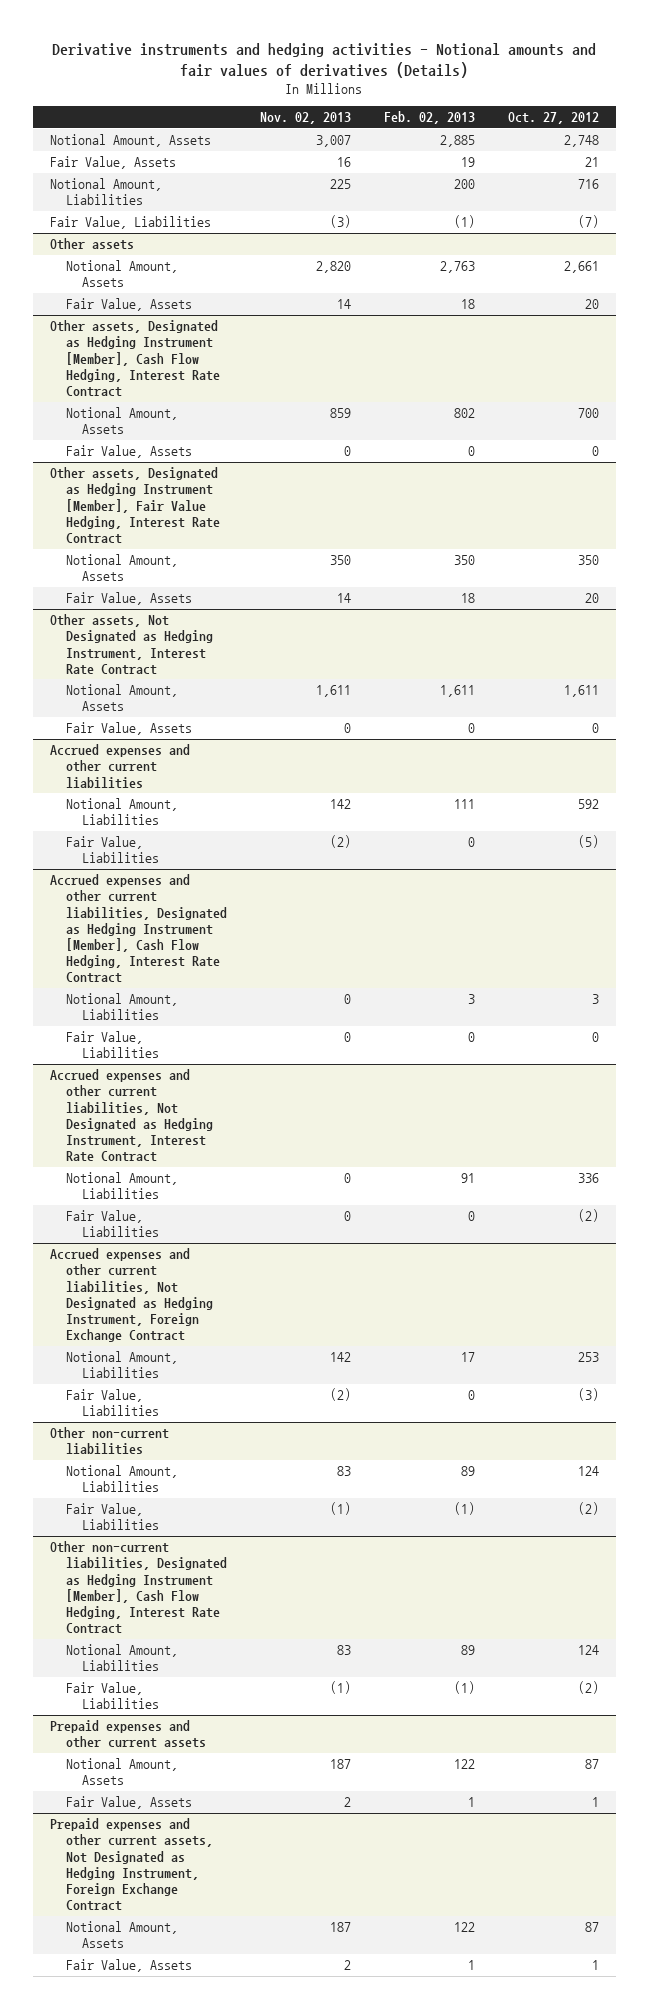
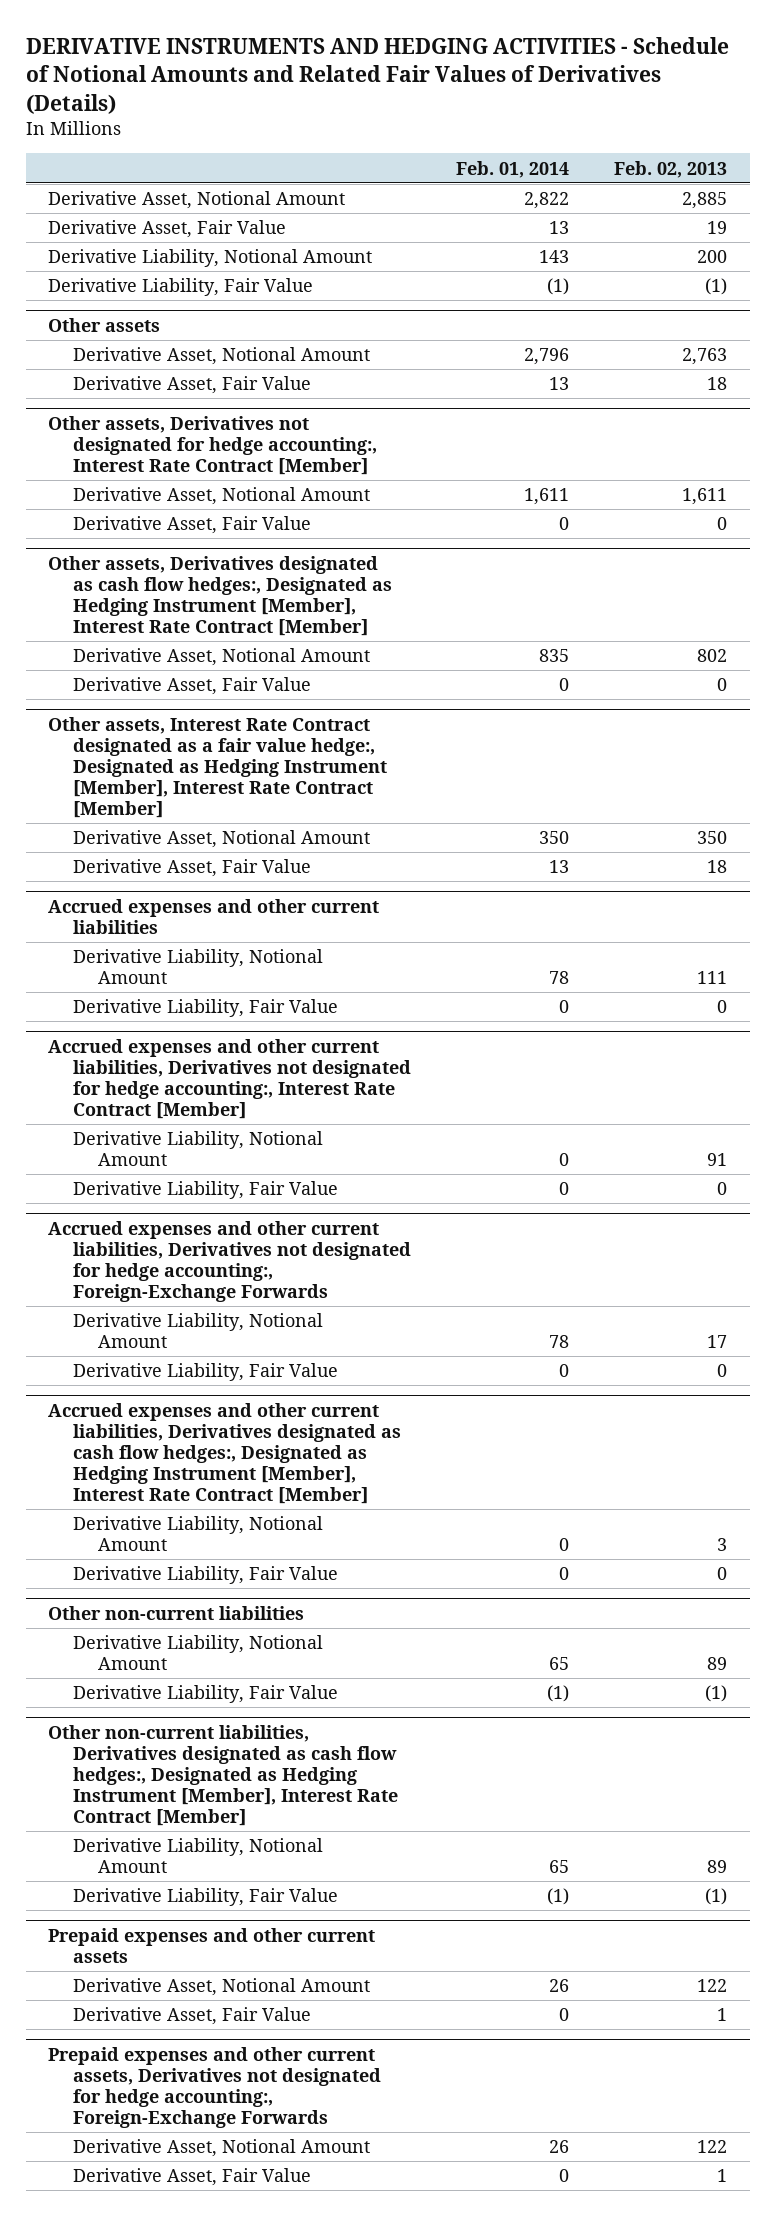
- Derivative instruments and hedging activities - Notional amounts and fair values of derivatives (Details)
+ DERIVATIVE INSTRUMENTS AND HEDGING ACTIVITIES - Schedule of Notional Amounts and Related Fair Values of Derivatives (Details)
- | Nov. 02, 2013 | Feb. 02, 2013 | Oct. 27, 2012
+ | Feb. 01, 2014 | Feb. 02, 2013
- Notional Amount, Assets | 3,007 | 2,885 | 2,748
- Fair Value, Assets | 16 | 19 | 21
- Notional Amount, Liabilities | 225 | 200 | 716
- Fair Value, Liabilities | (3) | (1) | (7)
+ Derivative Asset, Notional Amount | 2,822 | 2,885
+ Derivative Asset, Fair Value | 13 | 19
+ Derivative Liability, Notional Amount | 143 | 200
+ Derivative Liability, Fair Value | (1) | (1)
@ Other assets
- Notional Amount, Assets | 2,820 | 2,763 | 2,661
- Fair Value, Assets | 14 | 18 | 20
- Other assets, Designated as Hedging Instrument [Member], Cash Flow Hedging, Interest Rate Contract
- Notional Amount, Assets | 859 | 802 | 700
- Fair Value, Assets | 0 | 0 | 0
- Other assets, Designated as Hedging Instrument [Member], Fair Value Hedging, Interest Rate Contract
- Notional Amount, Assets | 350 | 350 | 350
- Fair Value, Assets | 14 | 18 | 20
- Other assets, Not Designated as Hedging Instrument, Interest Rate Contract
- Notional Amount, Assets | 1,611 | 1,611 | 1,611
- Fair Value, Assets | 0 | 0 | 0
@ Other assets
+ Derivative Asset, Notional Amount | 2,796 | 2,763
+ Derivative Asset, Fair Value | 13 | 18
+ Other assets, Derivatives not designated for hedge accounting:, Interest Rate Contract [Member]
+ Derivative Asset, Notional Amount | 1,611 | 1,611
+ Derivative Asset, Fair Value | 0 | 0
+ Other assets, Derivatives designated as cash flow hedges:, Designated as Hedging Instrument [Member], Interest Rate Contract [Member]
+ Derivative Asset, Notional Amount | 835 | 802
+ Derivative Asset, Fair Value | 0 | 0
+ Other assets, Interest Rate Contract designated as a fair value hedge:, Designated as Hedging Instrument [Member], Interest Rate Contract [Member]
+ Derivative Asset, Notional Amount | 350 | 350
+ Derivative Asset, Fair Value | 13 | 18
@ Accrued expenses and other current liabilities
- Notional Amount, Liabilities | 142 | 111 | 592
- Fair Value, Liabilities | (2) | 0 | (5)
- Accrued expenses and other current liabilities, Designated as Hedging Instrument [Member], Cash Flow Hedging, Interest Rate Contract
- Notional Amount, Liabilities | 0 | 3 | 3
- Fair Value, Liabilities | 0 | 0 | 0
- Accrued expenses and other current liabilities, Not Designated as Hedging Instrument, Interest Rate Contract
- Notional Amount, Liabilities | 0 | 91 | 336
- Fair Value, Liabilities | 0 | 0 | (2)
- Accrued expenses and other current liabilities, Not Designated as Hedging Instrument, Foreign Exchange Contract
- Notional Amount, Liabilities | 142 | 17 | 253
- Fair Value, Liabilities | (2) | 0 | (3)
@ Accrued expenses and other current liabilities
+ Derivative Liability, Notional Amount | 78 | 111
+ Derivative Liability, Fair Value | 0 | 0
+ Accrued expenses and other current liabilities, Derivatives not designated for hedge accounting:, Interest Rate Contract [Member]
+ Derivative Liability, Notional Amount | 0 | 91
+ Derivative Liability, Fair Value | 0 | 0
+ Accrued expenses and other current liabilities, Derivatives not designated for hedge accounting:, Foreign-Exchange Forwards
+ Derivative Liability, Notional Amount | 78 | 17
+ Derivative Liability, Fair Value | 0 | 0
+ Accrued expenses and other current liabilities, Derivatives designated as cash flow hedges:, Designated as Hedging Instrument [Member], Interest Rate Contract [Member]
+ Derivative Liability, Notional Amount | 0 | 3
+ Derivative Liability, Fair Value | 0 | 0
@ Other non-current liabilities
- Notional Amount, Liabilities | 83 | 89 | 124
- Fair Value, Liabilities | (1) | (1) | (2)
- Other non-current liabilities, Designated as Hedging Instrument [Member], Cash Flow Hedging, Interest Rate Contract
- Notional Amount, Liabilities | 83 | 89 | 124
- Fair Value, Liabilities | (1) | (1) | (2)
@ Other non-current liabilities
+ Derivative Liability, Notional Amount | 65 | 89
+ Derivative Liability, Fair Value | (1) | (1)
+ Other non-current liabilities, Derivatives designated as cash flow hedges:, Designated as Hedging Instrument [Member], Interest Rate Contract [Member]
+ Derivative Liability, Notional Amount | 65 | 89
+ Derivative Liability, Fair Value | (1) | (1)
@ Prepaid expenses and other current assets
- Notional Amount, Assets | 187 | 122 | 87
- Fair Value, Assets | 2 | 1 | 1
- Prepaid expenses and other current assets, Not Designated as Hedging Instrument, Foreign Exchange Contract
- Notional Amount, Assets | 187 | 122 | 87
- Fair Value, Assets | 2 | 1 | 1
@ Prepaid expenses and other current assets
+ Derivative Asset, Notional Amount | 26 | 122
+ Derivative Asset, Fair Value | 0 | 1
+ Prepaid expenses and other current assets, Derivatives not designated for hedge accounting:, Foreign-Exchange Forwards
+ Derivative Asset, Notional Amount | 26 | 122
+ Derivative Asset, Fair Value | 0 | 1

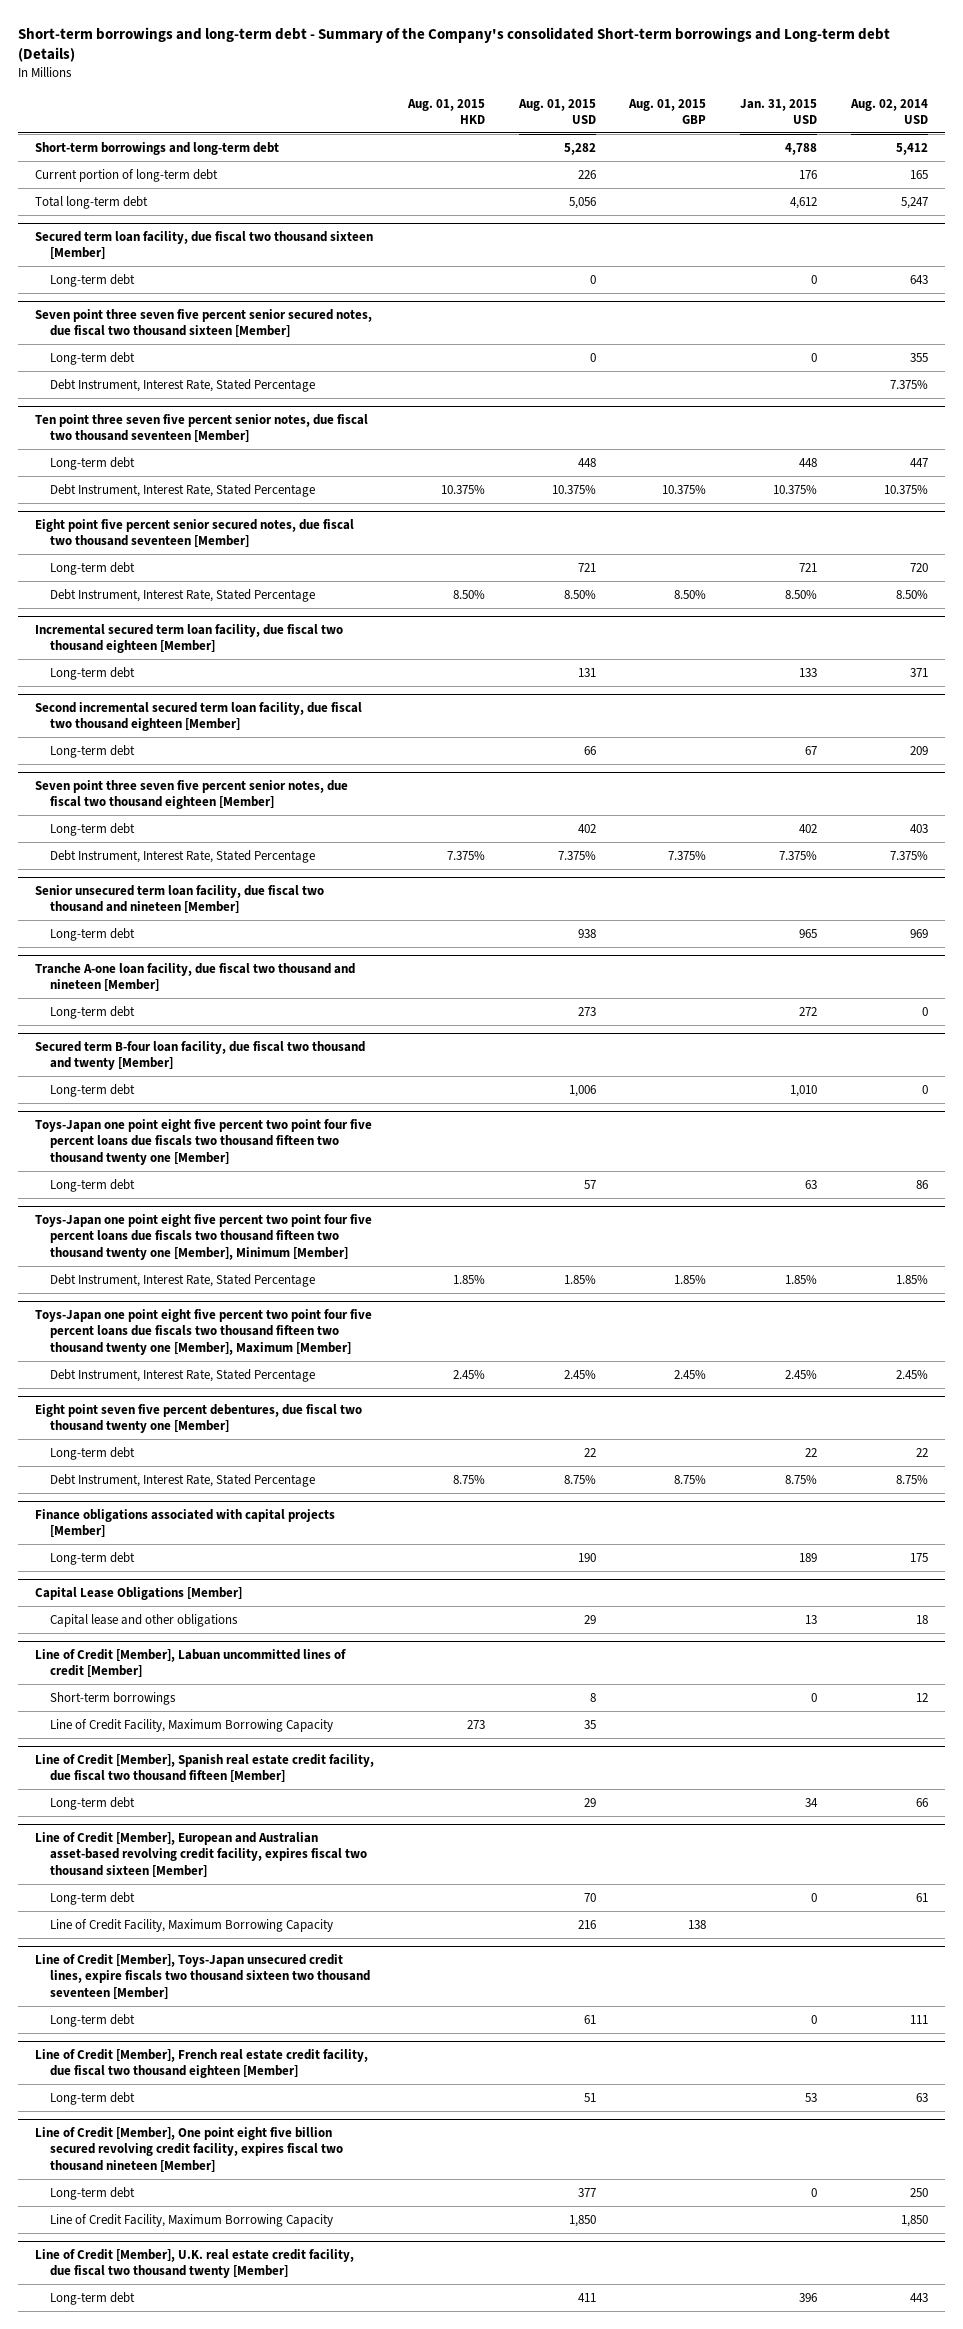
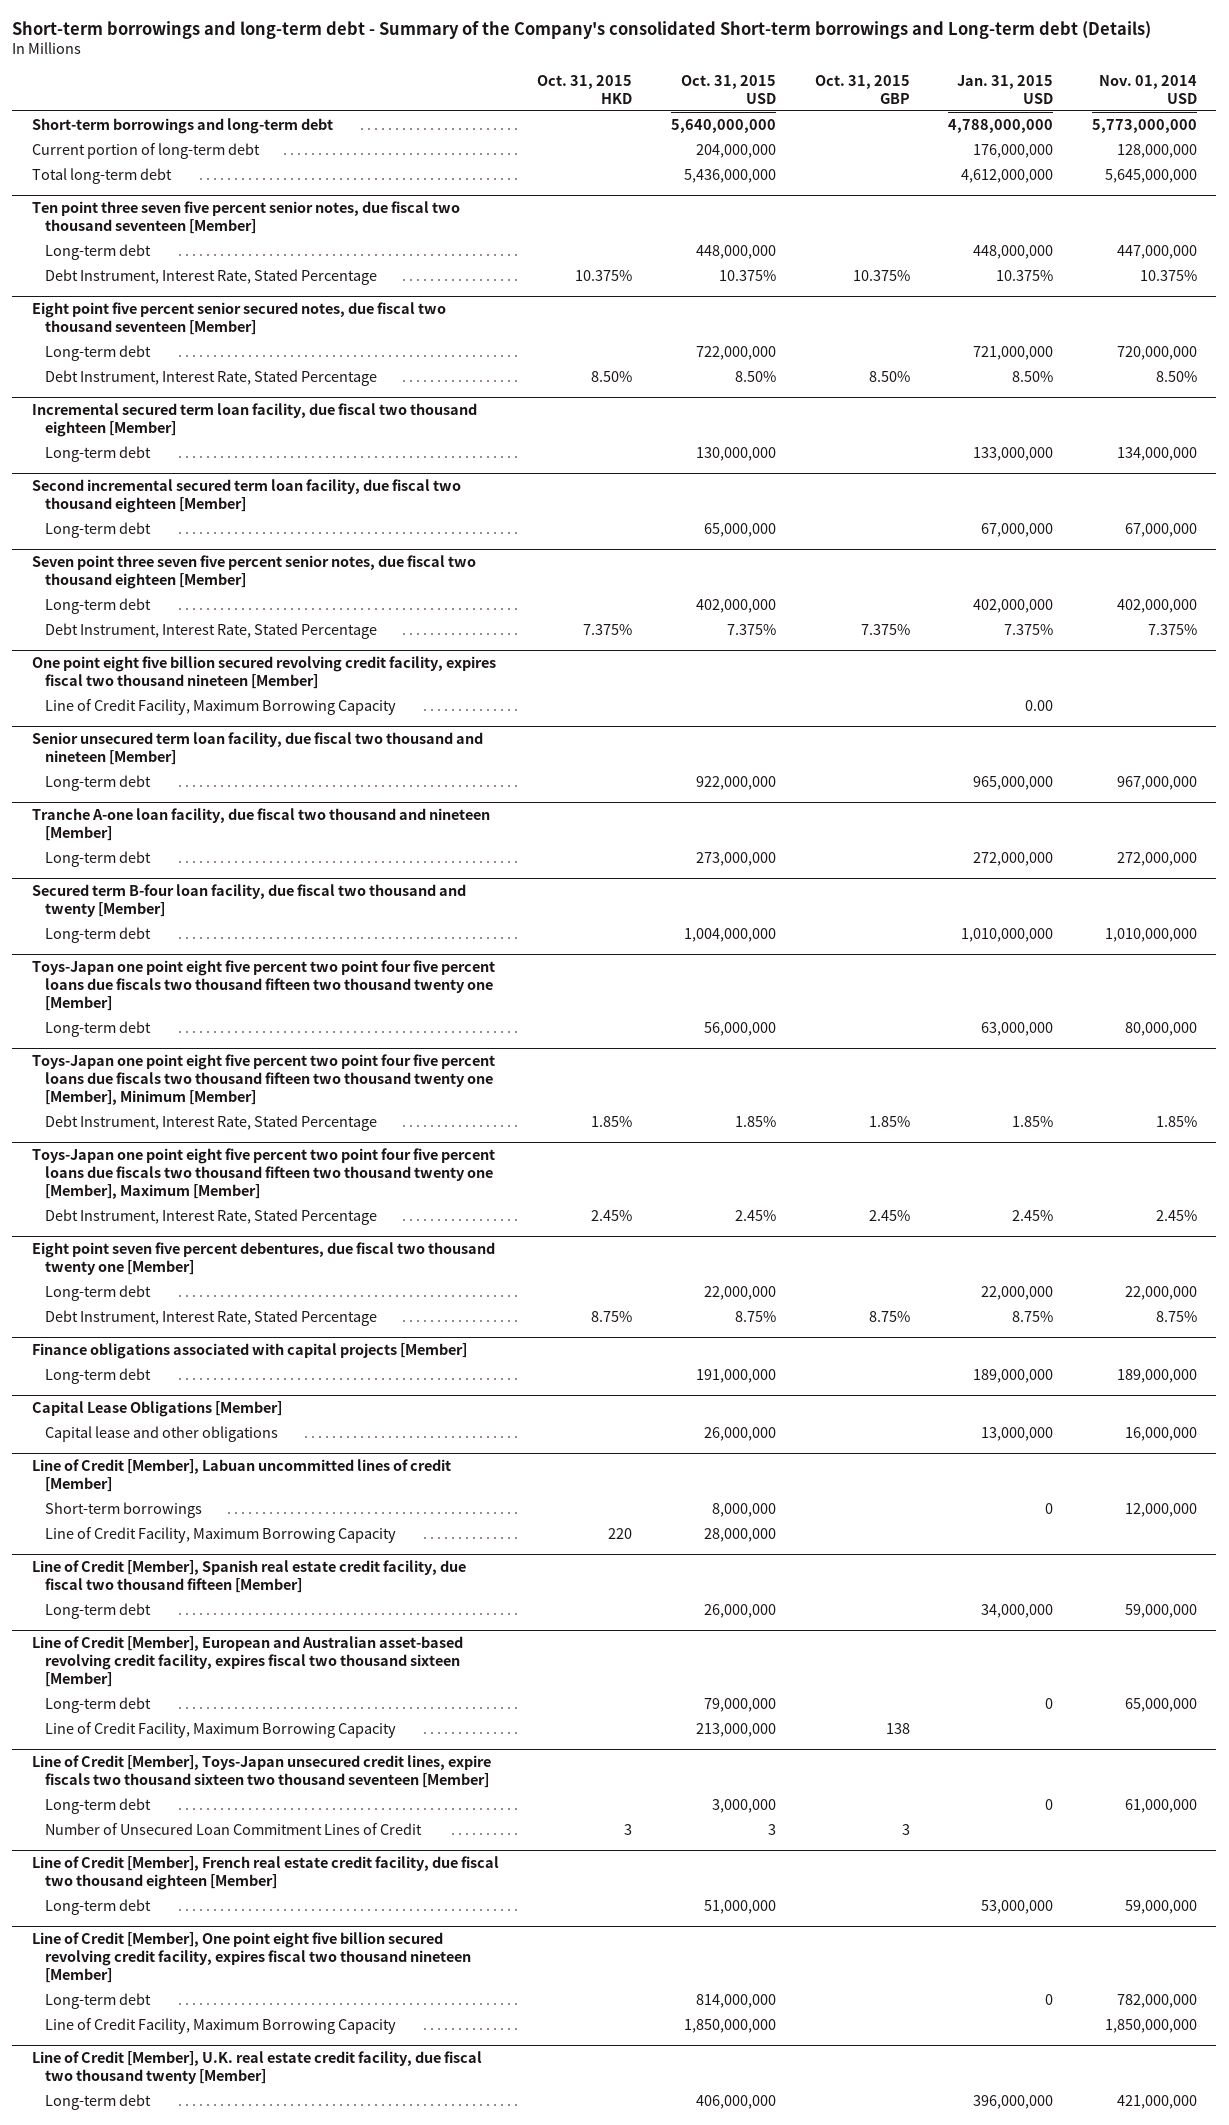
- | Aug. 01, 2015 HKD | Aug. 01, 2015 USD | Aug. 01, 2015 GBP | Jan. 31, 2015 USD | Aug. 02, 2014 USD
+ | Oct. 31, 2015 HKD | Oct. 31, 2015 USD | Oct. 31, 2015 GBP | Jan. 31, 2015 USD | Nov. 01, 2014 USD
- Short-term borrowings and long-term debt | | 5,282 | | 4,788 | 5,412
- Current portion of long-term debt | | 226 | | 176 | 165
- Total long-term debt | | 5,056 | | 4,612 | 5,247
- Secured term loan facility, due fiscal two thousand sixteen [Member]
- Long-term debt | | 0 | | 0 | 643
- Seven point three seven five percent senior secured notes, due fiscal two thousand sixteen [Member]
- Long-term debt | | 0 | | 0 | 355
- Debt Instrument, Interest Rate, Stated Percentage | | | | | 7.375%
+ Short-term borrowings and long-term debt | | 5,640,000,000 | | 4,788,000,000 | 5,773,000,000
+ Current portion of long-term debt | | 204,000,000 | | 176,000,000 | 128,000,000
+ Total long-term debt | | 5,436,000,000 | | 4,612,000,000 | 5,645,000,000
@ Ten point three seven five percent senior notes, due fiscal two thousand seventeen [Member]
- Long-term debt | | 448 | | 448 | 447
+ Long-term debt | | 448,000,000 | | 448,000,000 | 447,000,000
@ Eight point five percent senior secured notes, due fiscal two thousand seventeen [Member]
- Long-term debt | | 721 | | 721 | 720
+ Long-term debt | | 722,000,000 | | 721,000,000 | 720,000,000
@ Incremental secured term loan facility, due fiscal two thousand eighteen [Member]
- Long-term debt | | 131 | | 133 | 371
+ Long-term debt | | 130,000,000 | | 133,000,000 | 134,000,000
@ Second incremental secured term loan facility, due fiscal two thousand eighteen [Member]
- Long-term debt | | 66 | | 67 | 209
+ Long-term debt | | 65,000,000 | | 67,000,000 | 67,000,000
@ Seven point three seven five percent senior notes, due fiscal two thousand eighteen [Member]
- Long-term debt | | 402 | | 402 | 403
+ Long-term debt | | 402,000,000 | | 402,000,000 | 402,000,000
+ One point eight five billion secured revolving credit facility, expires fiscal two thousand nineteen [Member]
+ Line of Credit Facility, Maximum Borrowing Capacity | | | | 0.00 |
@ Senior unsecured term loan facility, due fiscal two thousand and nineteen [Member]
- Long-term debt | | 938 | | 965 | 969
+ Long-term debt | | 922,000,000 | | 965,000,000 | 967,000,000
@ Tranche A-one loan facility, due fiscal two thousand and nineteen [Member]
- Long-term debt | | 273 | | 272 | 0
+ Long-term debt | | 273,000,000 | | 272,000,000 | 272,000,000
@ Secured term B-four loan facility, due fiscal two thousand and twenty [Member]
- Long-term debt | | 1,006 | | 1,010 | 0
+ Long-term debt | | 1,004,000,000 | | 1,010,000,000 | 1,010,000,000
@ Toys-Japan one point eight five percent two point four five percent loans due fiscals two thousand fifteen two thousand twenty one [Member]
- Long-term debt | | 57 | | 63 | 86
+ Long-term debt | | 56,000,000 | | 63,000,000 | 80,000,000
@ Eight point seven five percent debentures, due fiscal two thousand twenty one [Member]
- Long-term debt | | 22 | | 22 | 22
+ Long-term debt | | 22,000,000 | | 22,000,000 | 22,000,000
@ Finance obligations associated with capital projects [Member]
- Long-term debt | | 190 | | 189 | 175
+ Long-term debt | | 191,000,000 | | 189,000,000 | 189,000,000
@ Capital Lease Obligations [Member]
- Capital lease and other obligations | | 29 | | 13 | 18
+ Capital lease and other obligations | | 26,000,000 | | 13,000,000 | 16,000,000
@ Line of Credit [Member], Spanish real estate credit facility, due fiscal two thousand fifteen [Member]
- Long-term debt | | 29 | | 34 | 66
+ Long-term debt | | 26,000,000 | | 34,000,000 | 59,000,000
@ Line of Credit [Member], Toys-Japan unsecured credit lines, expire fiscals two thousand sixteen two thousand seventeen [Member]
+ Number of Unsecured Loan Commitment Lines of Credit | 3 | 3 | 3 | |
@ Line of Credit [Member], French real estate credit facility, due fiscal two thousand eighteen [Member]
- Long-term debt | | 51 | | 53 | 63
+ Long-term debt | | 51,000,000 | | 53,000,000 | 59,000,000
@ Line of Credit [Member], U.K. real estate credit facility, due fiscal two thousand twenty [Member]
- Long-term debt | | 411 | | 396 | 443
+ Long-term debt | | 406,000,000 | | 396,000,000 | 421,000,000

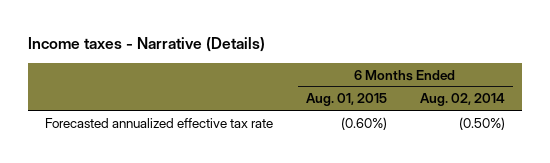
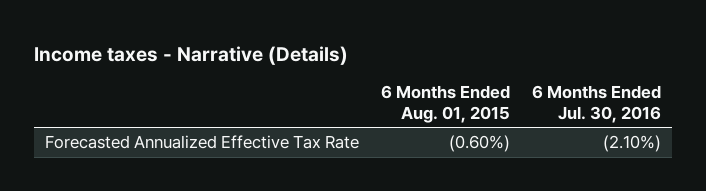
- | 6 Months Ended Aug. 01, 2015 | 6 Months Ended Aug. 02, 2014
+ | 6 Months Ended Aug. 01, 2015 | 6 Months Ended Jul. 30, 2016
- Forecasted annualized effective tax rate | (0.60%) | (0.50%)
+ Forecasted Annualized Effective Tax Rate | (0.60%) | (2.10%)

